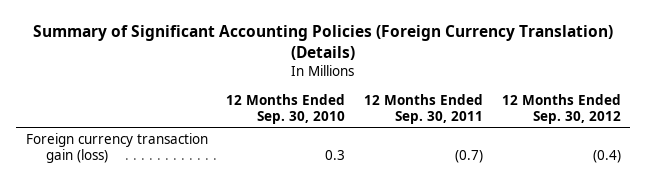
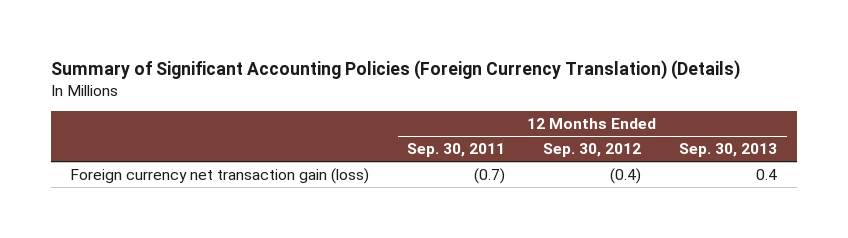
- | 12 Months Ended Sep. 30, 2010 | 12 Months Ended Sep. 30, 2011 | 12 Months Ended Sep. 30, 2012
+ | 12 Months Ended Sep. 30, 2011 | 12 Months Ended Sep. 30, 2012 | 12 Months Ended Sep. 30, 2013
- Foreign currency transaction gain (loss) | 0.3 | (0.7) | (0.4)
+ Foreign currency net transaction gain (loss) | (0.7) | (0.4) | 0.4

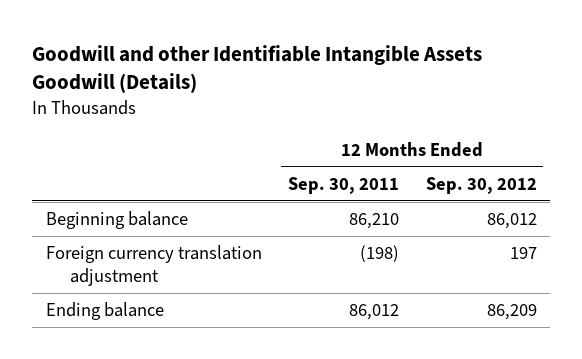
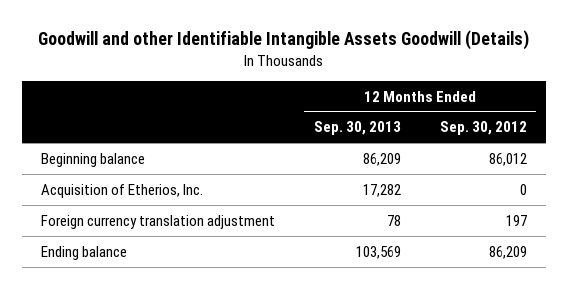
- | 12 Months Ended Sep. 30, 2011 | 12 Months Ended Sep. 30, 2012
+ | 12 Months Ended Sep. 30, 2013 | 12 Months Ended Sep. 30, 2012
+ Acquisition of Etherios, Inc. | 17,282 | 0

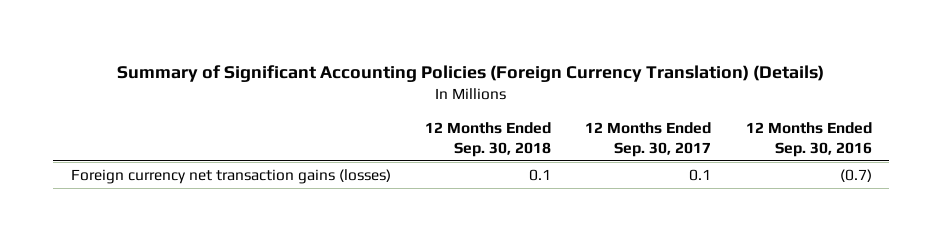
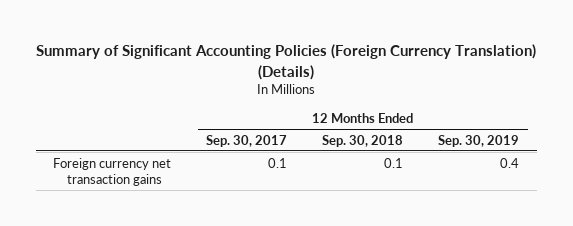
- | 12 Months Ended Sep. 30, 2018 | 12 Months Ended Sep. 30, 2017 | 12 Months Ended Sep. 30, 2016
+ | 12 Months Ended Sep. 30, 2017 | 12 Months Ended Sep. 30, 2018 | 12 Months Ended Sep. 30, 2019
- Foreign currency net transaction gains (losses) | 0.1 | 0.1 | (0.7)
+ Foreign currency net transaction gains | 0.1 | 0.1 | 0.4

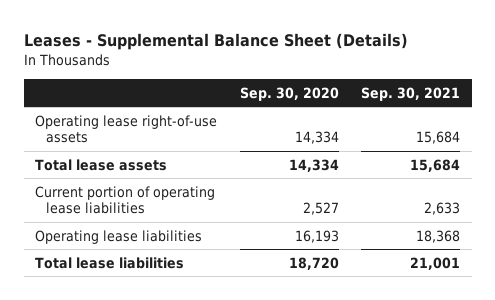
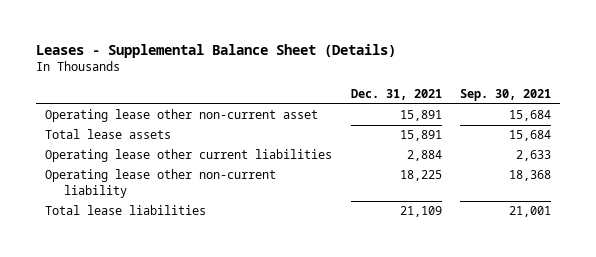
- | Sep. 30, 2020 | Sep. 30, 2021
+ | Dec. 31, 2021 | Sep. 30, 2021
- Operating lease right-of-use assets | 14,334 | 15,684
+ Operating lease other non-current asset | 15,891 | 15,684
- Current portion of operating lease liabilities | 2,527 | 2,633
- Operating lease liabilities | 16,193 | 18,368
+ Operating lease other current liabilities | 2,884 | 2,633
+ Operating lease other non-current liability | 18,225 | 18,368

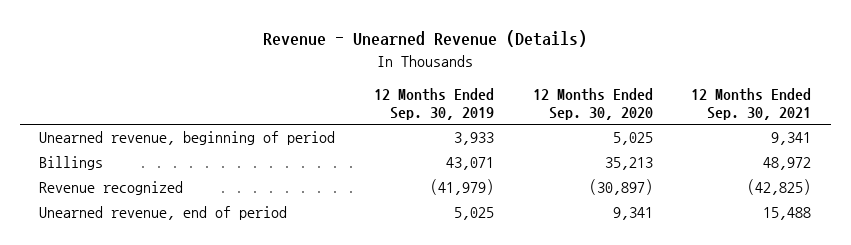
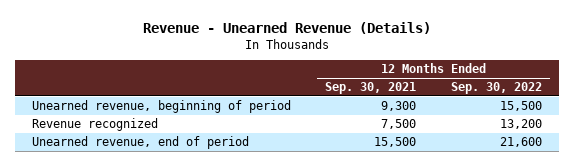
- | 12 Months Ended Sep. 30, 2019 | 12 Months Ended Sep. 30, 2020 | 12 Months Ended Sep. 30, 2021
+ | 12 Months Ended Sep. 30, 2021 | 12 Months Ended Sep. 30, 2022
- Unearned revenue, beginning of period | 3,933 | 5,025 | 9,341
- Billings | 43,071 | 35,213 | 48,972
- Revenue recognized | (41,979) | (30,897) | (42,825)
- Unearned revenue, end of period | 5,025 | 9,341 | 15,488
+ Unearned revenue, beginning of period | 9,300 | 15,500
+ Revenue recognized | 7,500 | 13,200
+ Unearned revenue, end of period | 15,500 | 21,600

